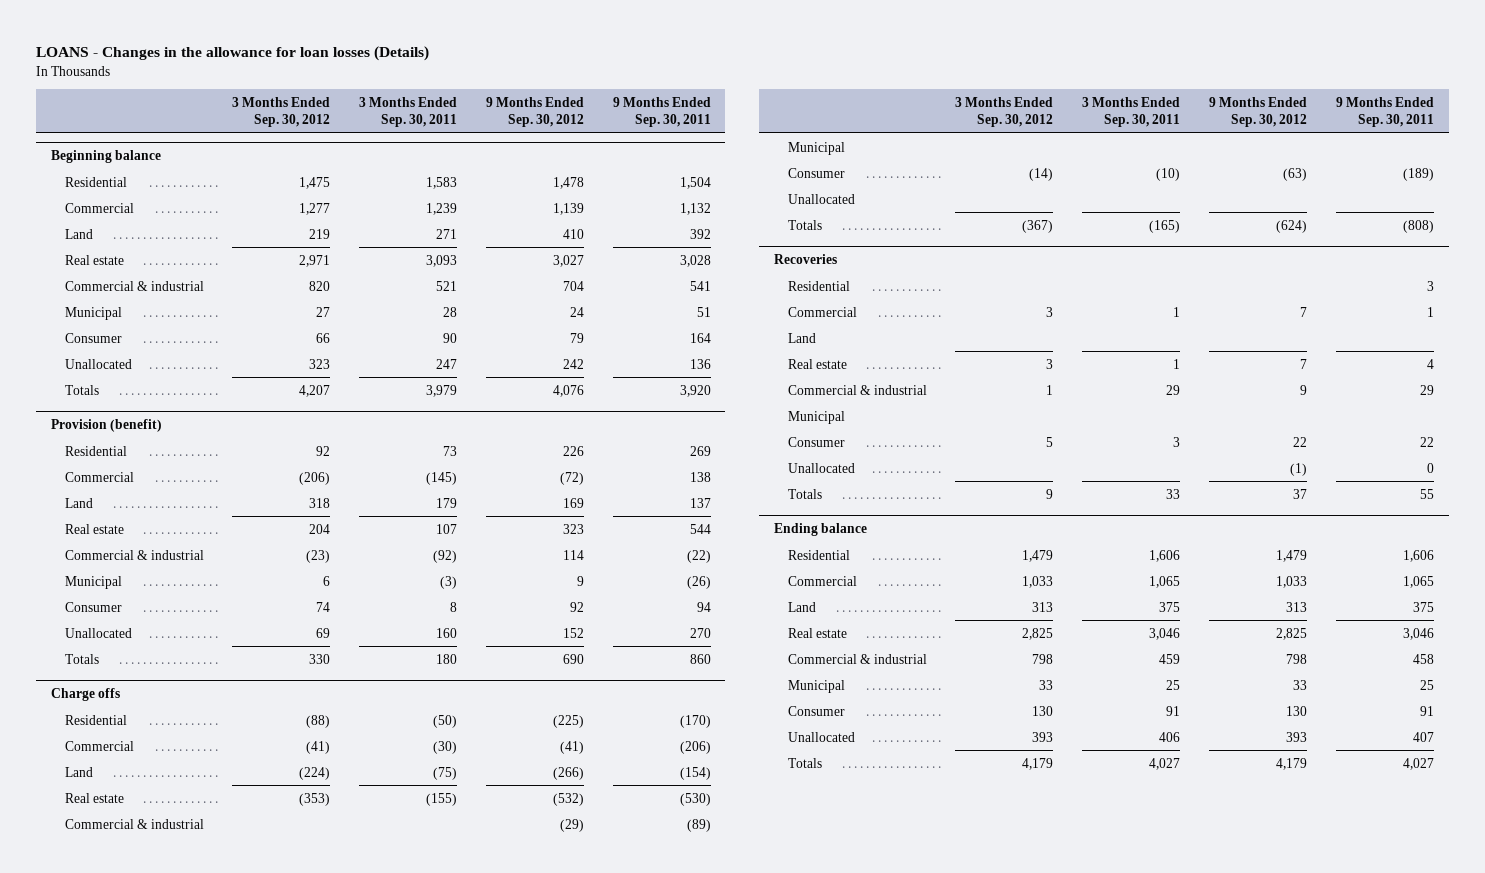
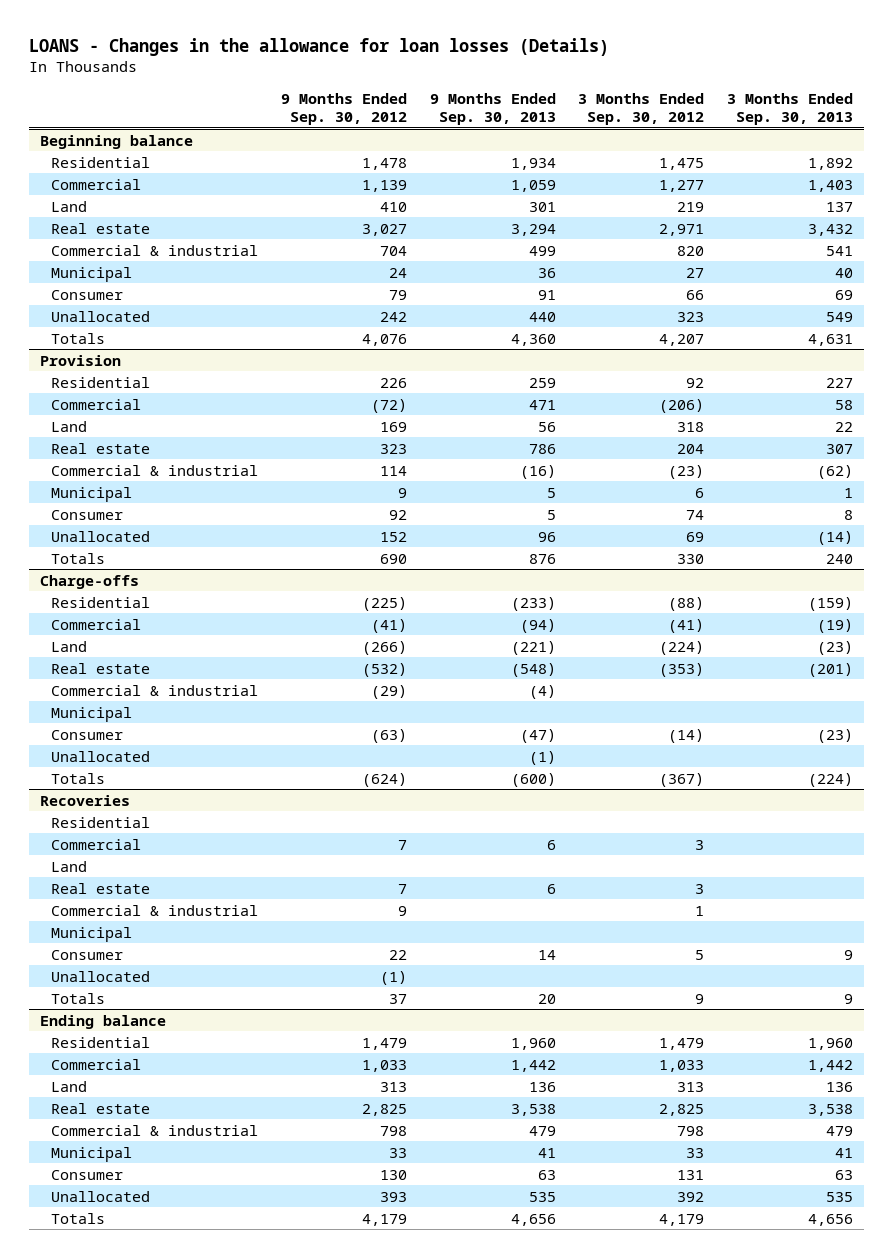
- | 3 Months Ended Sep. 30, 2012 | 3 Months Ended Sep. 30, 2011 | 9 Months Ended Sep. 30, 2012 | 9 Months Ended Sep. 30, 2011
+ | 9 Months Ended Sep. 30, 2012 | 9 Months Ended Sep. 30, 2013 | 3 Months Ended Sep. 30, 2012 | 3 Months Ended Sep. 30, 2013
- Provision (benefit)
+ Provision
- Charge offs
+ Charge-offs
@ Ending balance
- Consumer | 130 | 91 | 130 | 91
- Unallocated | 393 | 406 | 393 | 407
+ Consumer | 130 | 63 | 131 | 63
+ Unallocated | 393 | 535 | 392 | 535

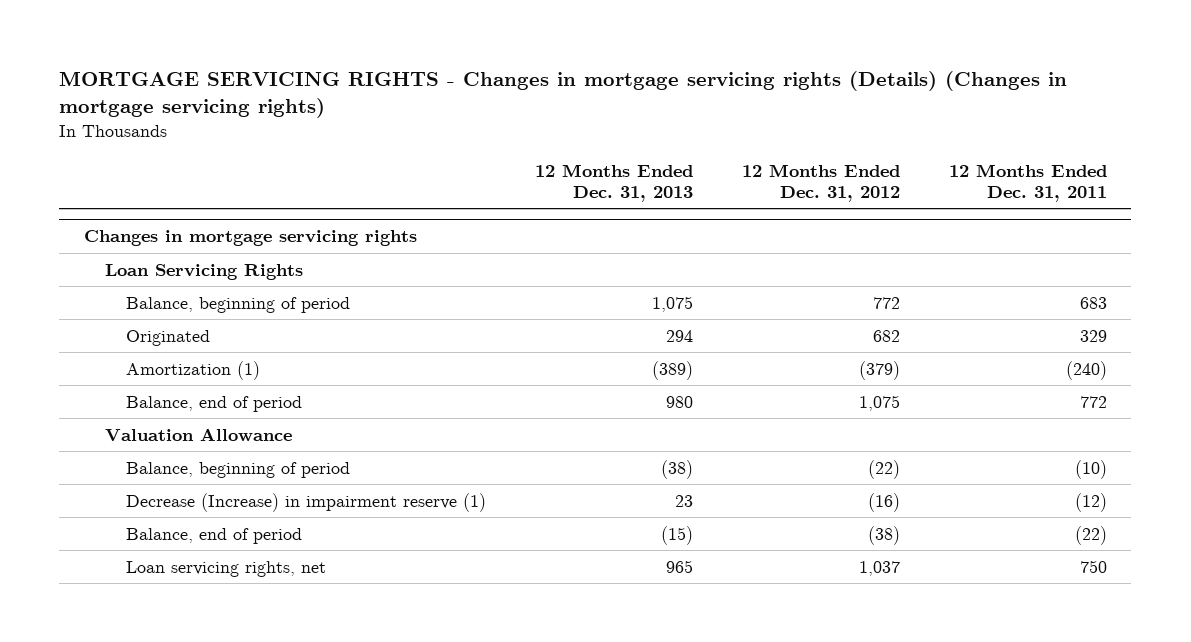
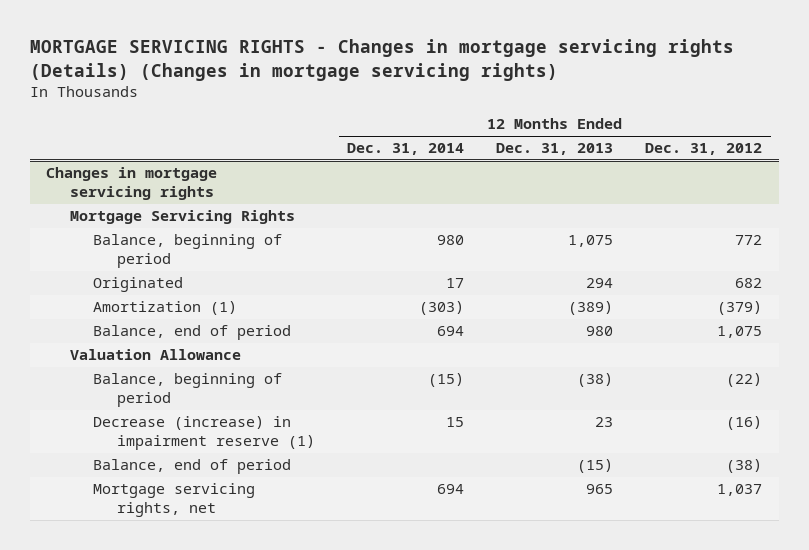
- | 12 Months Ended Dec. 31, 2013 | 12 Months Ended Dec. 31, 2012 | 12 Months Ended Dec. 31, 2011
+ | 12 Months Ended Dec. 31, 2014 | 12 Months Ended Dec. 31, 2013 | 12 Months Ended Dec. 31, 2012
@ Changes in mortgage servicing rights
- Loan Servicing Rights
+ Mortgage Servicing Rights
- Decrease (Increase) in impairment reserve (1) | 23 | (16) | (12)
+ Decrease (increase) in impairment reserve (1) | 15 | 23 | (16)
- Loan servicing rights, net | 965 | 1,037 | 750
+ Mortgage servicing rights, net | 694 | 965 | 1,037

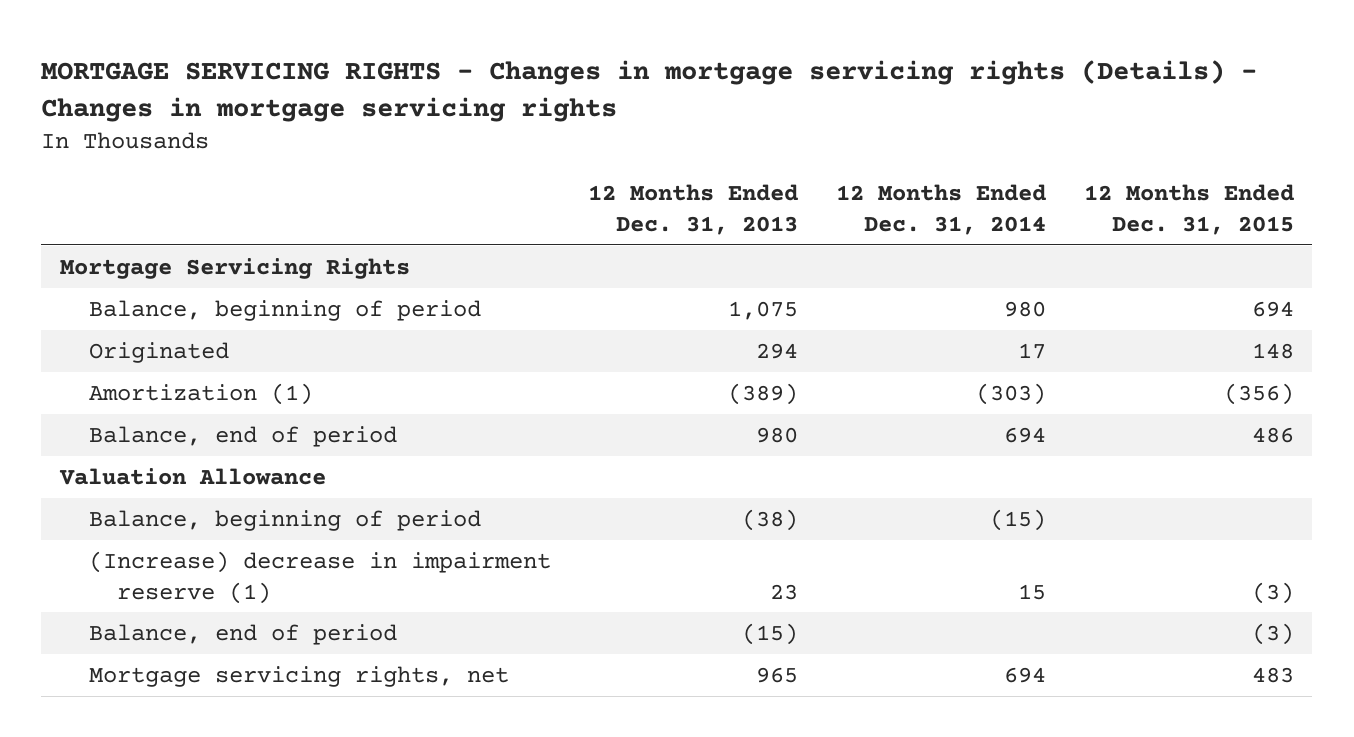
- MORTGAGE SERVICING RIGHTS - Changes in mortgage servicing rights (Details) (Changes in mortgage servicing rights)
+ MORTGAGE SERVICING RIGHTS - Changes in mortgage servicing rights (Details) - Changes in mortgage servicing rights
- | 12 Months Ended Dec. 31, 2014 | 12 Months Ended Dec. 31, 2013 | 12 Months Ended Dec. 31, 2012
+ | 12 Months Ended Dec. 31, 2013 | 12 Months Ended Dec. 31, 2014 | 12 Months Ended Dec. 31, 2015
- Changes in mortgage servicing rights
- Decrease (increase) in impairment reserve (1) | 15 | 23 | (16)
+ (Increase) decrease in impairment reserve (1) | 23 | 15 | (3)

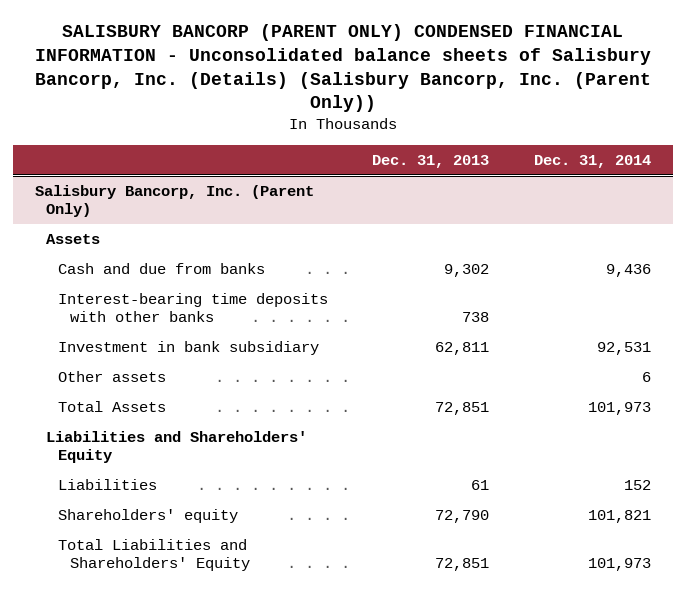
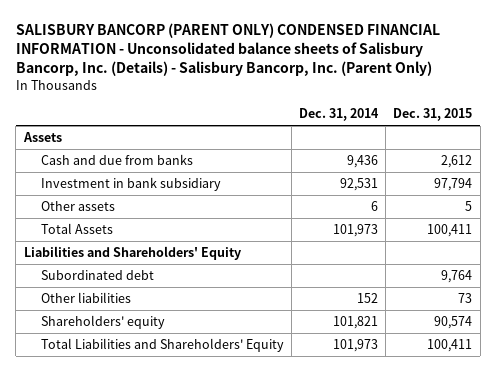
- SALISBURY BANCORP (PARENT ONLY) CONDENSED FINANCIAL INFORMATION - Unconsolidated balance sheets of Salisbury Bancorp, Inc. (Details) (Salisbury Bancorp, Inc. (Parent Only))
+ SALISBURY BANCORP (PARENT ONLY) CONDENSED FINANCIAL INFORMATION - Unconsolidated balance sheets of Salisbury Bancorp, Inc. (Details) - Salisbury Bancorp, Inc. (Parent Only)
- | Dec. 31, 2013 | Dec. 31, 2014
+ | Dec. 31, 2014 | Dec. 31, 2015
- Salisbury Bancorp, Inc. (Parent Only)
- Interest-bearing time deposits with other banks | 738 |
- Liabilities | 61 | 152
+ Subordinated debt | | 9,764
+ Other liabilities | 152 | 73

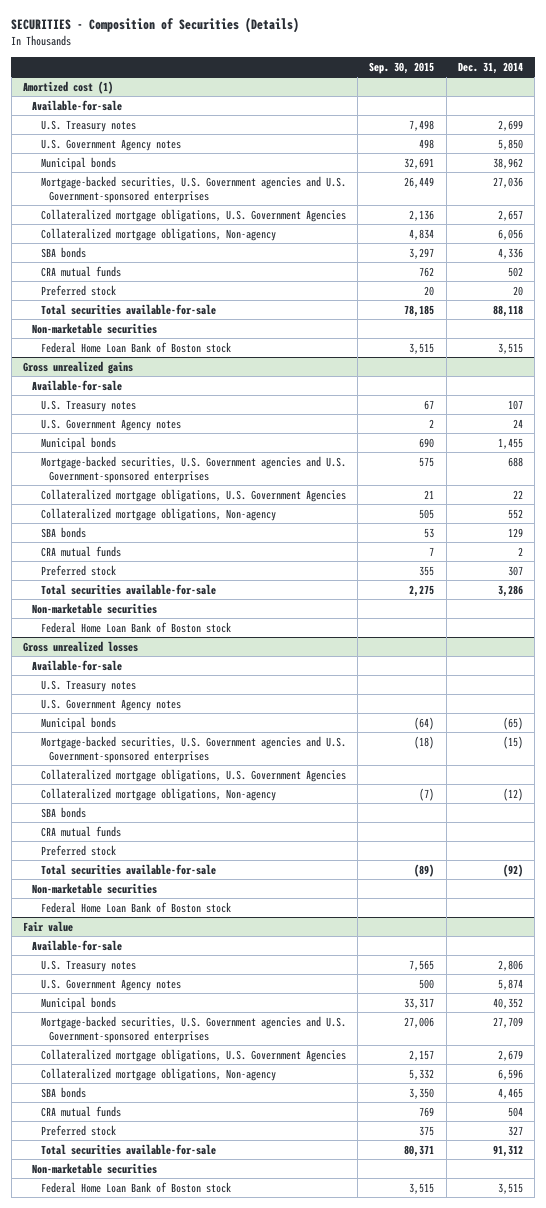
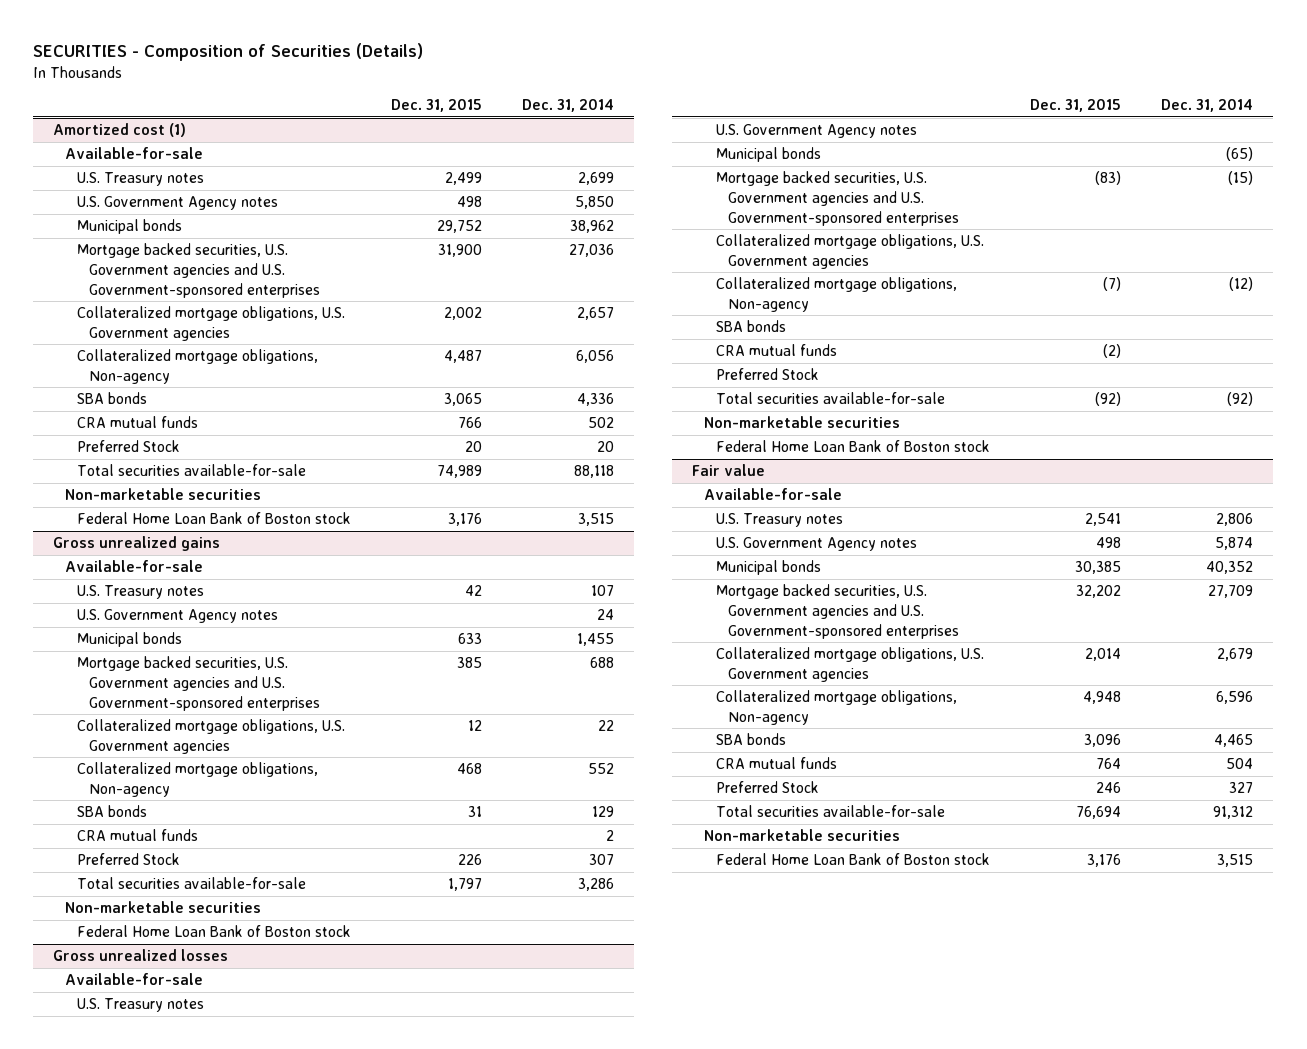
- | Sep. 30, 2015 | Dec. 31, 2014
+ | Dec. 31, 2015 | Dec. 31, 2014
@ Amortized cost (1)
- Mortgage-backed securities, U.S. Government agencies and U.S. Government-sponsored enterprises | 26,449 | 27,036
- Collateralized mortgage obligations, U.S. Government Agencies | 2,136 | 2,657
+ Mortgage backed securities, U.S. Government agencies and U.S. Government-sponsored enterprises | 31,900 | 27,036
+ Collateralized mortgage obligations, U.S. Government agencies | 2,002 | 2,657
- Preferred stock | 20 | 20
+ Preferred Stock | 20 | 20
@ Gross unrealized gains
- Mortgage-backed securities, U.S. Government agencies and U.S. Government-sponsored enterprises | 575 | 688
- Collateralized mortgage obligations, U.S. Government Agencies | 21 | 22
+ Mortgage backed securities, U.S. Government agencies and U.S. Government-sponsored enterprises | 385 | 688
+ Collateralized mortgage obligations, U.S. Government agencies | 12 | 22
- Preferred stock | 355 | 307
+ Preferred Stock | 226 | 307
@ Gross unrealized losses
- Mortgage-backed securities, U.S. Government agencies and U.S. Government-sponsored enterprises | (18) | (15)
- Collateralized mortgage obligations, U.S. Government Agencies
+ Mortgage backed securities, U.S. Government agencies and U.S. Government-sponsored enterprises | (83) | (15)
+ Collateralized mortgage obligations, U.S. Government agencies
- Preferred stock
+ Preferred Stock
@ Fair value
- Mortgage-backed securities, U.S. Government agencies and U.S. Government-sponsored enterprises | 27,006 | 27,709
- Collateralized mortgage obligations, U.S. Government Agencies | 2,157 | 2,679
+ Mortgage backed securities, U.S. Government agencies and U.S. Government-sponsored enterprises | 32,202 | 27,709
+ Collateralized mortgage obligations, U.S. Government agencies | 2,014 | 2,679
- Preferred stock | 375 | 327
+ Preferred Stock | 246 | 327

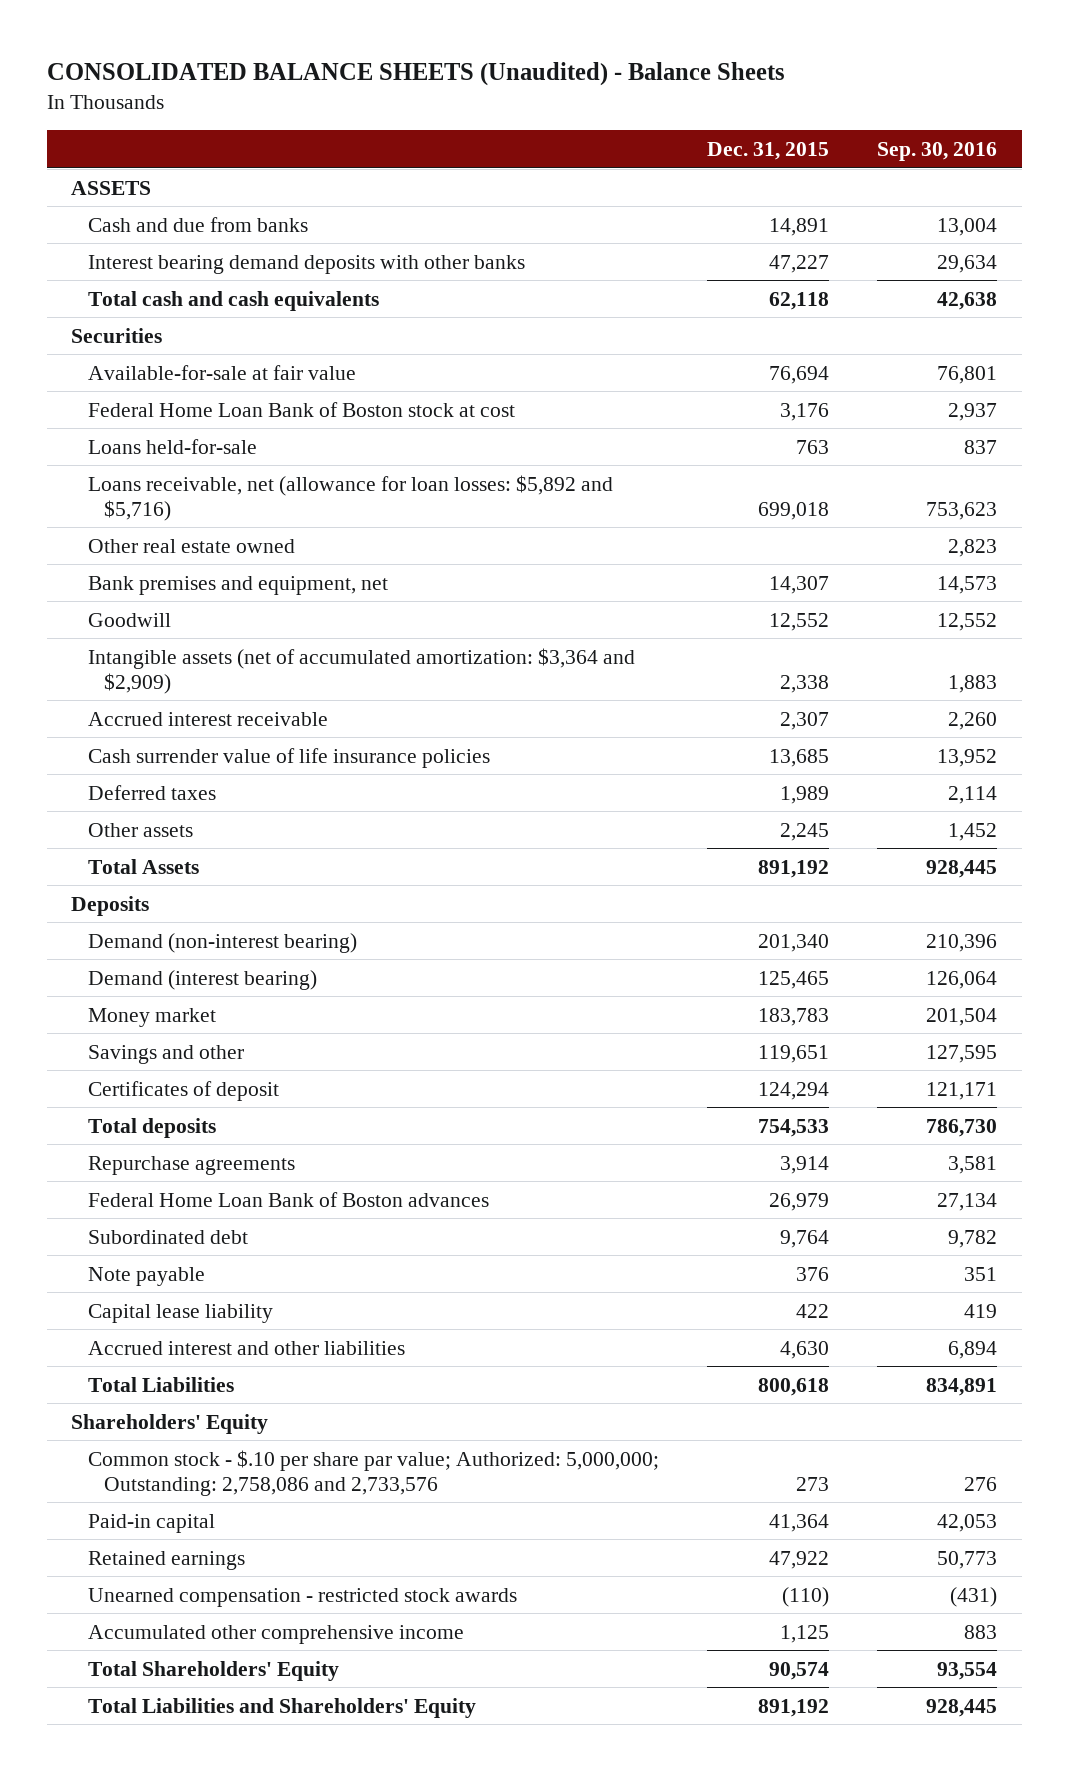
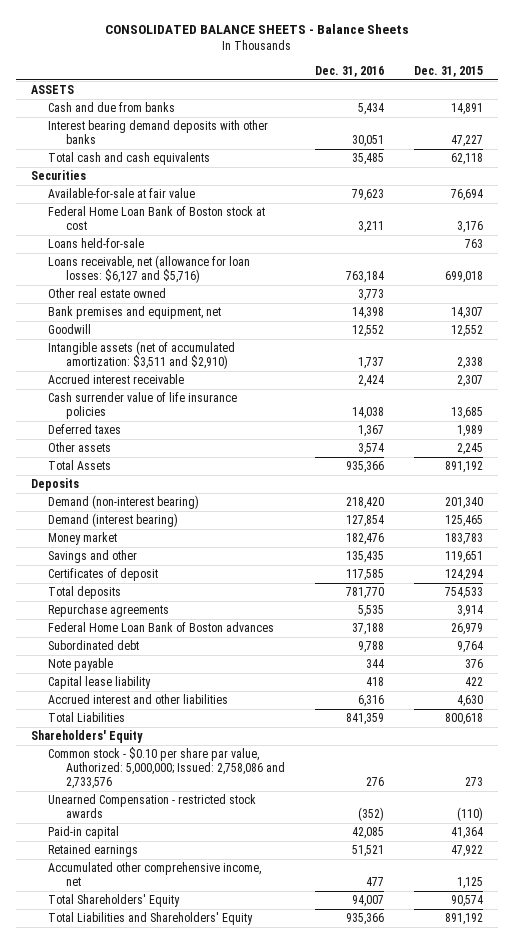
- CONSOLIDATED BALANCE SHEETS (Unaudited) - Balance Sheets
+ CONSOLIDATED BALANCE SHEETS - Balance Sheets
- | Dec. 31, 2015 | Sep. 30, 2016
+ | Dec. 31, 2016 | Dec. 31, 2015
- Loans receivable, net (allowance for loan losses: $5,892 and $5,716) | 699,018 | 753,623
+ Loans receivable, net (allowance for loan losses: $6,127 and $5,716) | 763,184 | 699,018
- Intangible assets (net of accumulated amortization: $3,364 and $2,909) | 2,338 | 1,883
+ Intangible assets (net of accumulated amortization: $3,511 and $2,910) | 1,737 | 2,338
- Common stock - $.10 per share par value; Authorized: 5,000,000; Outstanding: 2,758,086 and 2,733,576 | 273 | 276
+ Common stock - $0.10 per share par value, Authorized: 5,000,000; Issued: 2,758,086 and 2,733,576 | 276 | 273
+ Unearned Compensation - restricted stock awards | (352) | (110)
- Unearned compensation - restricted stock awards | (110) | (431)
- Accumulated other comprehensive income | 1,125 | 883
+ Accumulated other comprehensive income, net | 477 | 1,125

